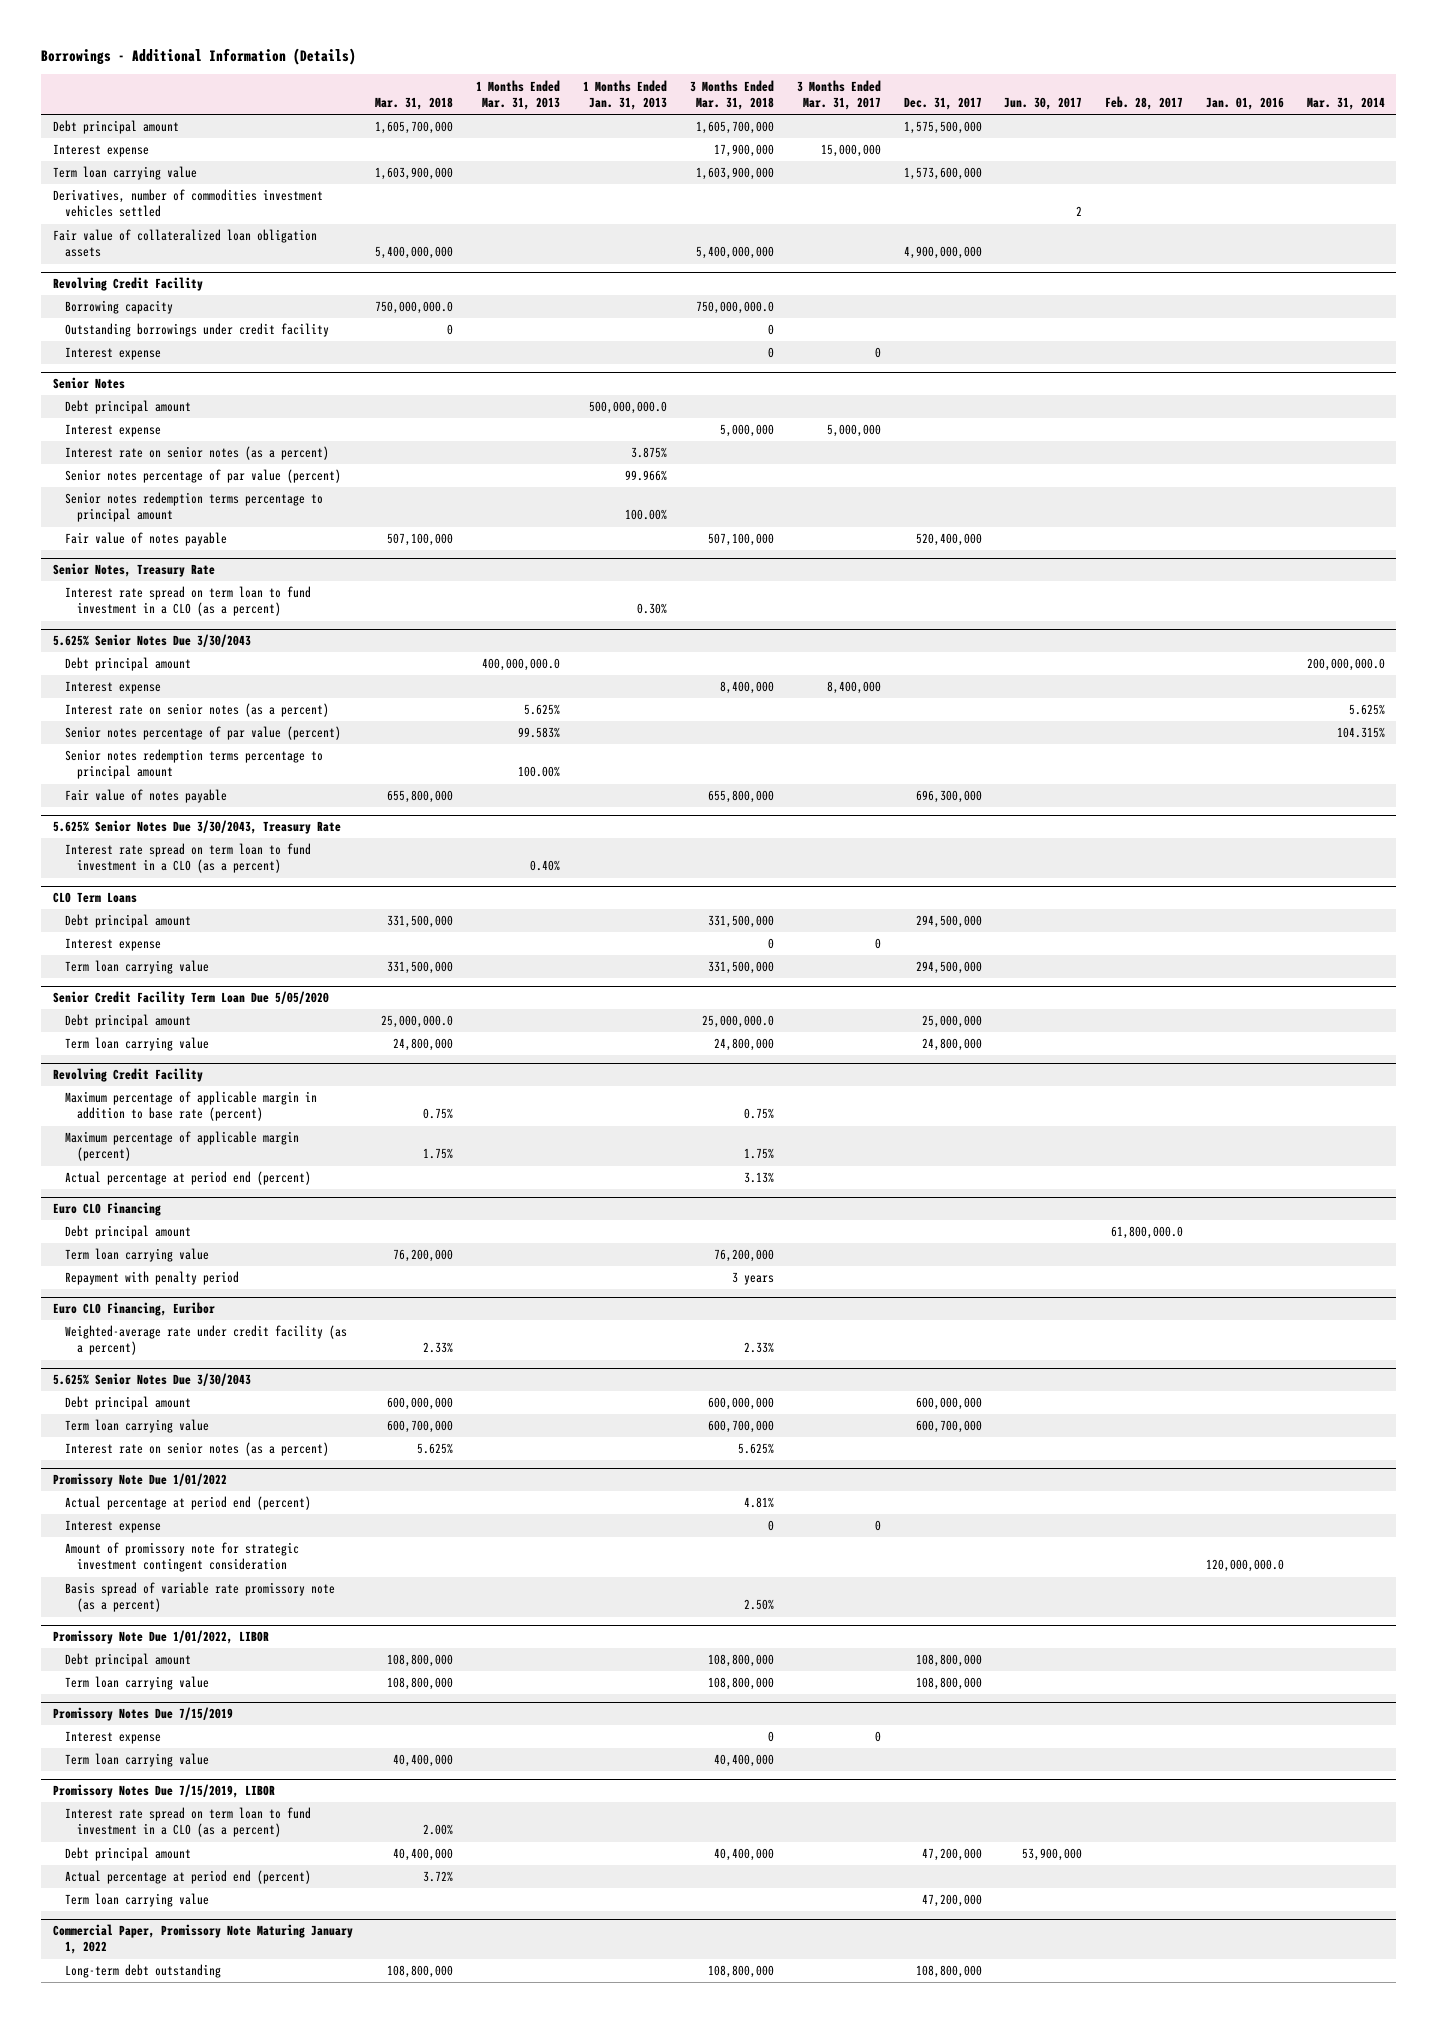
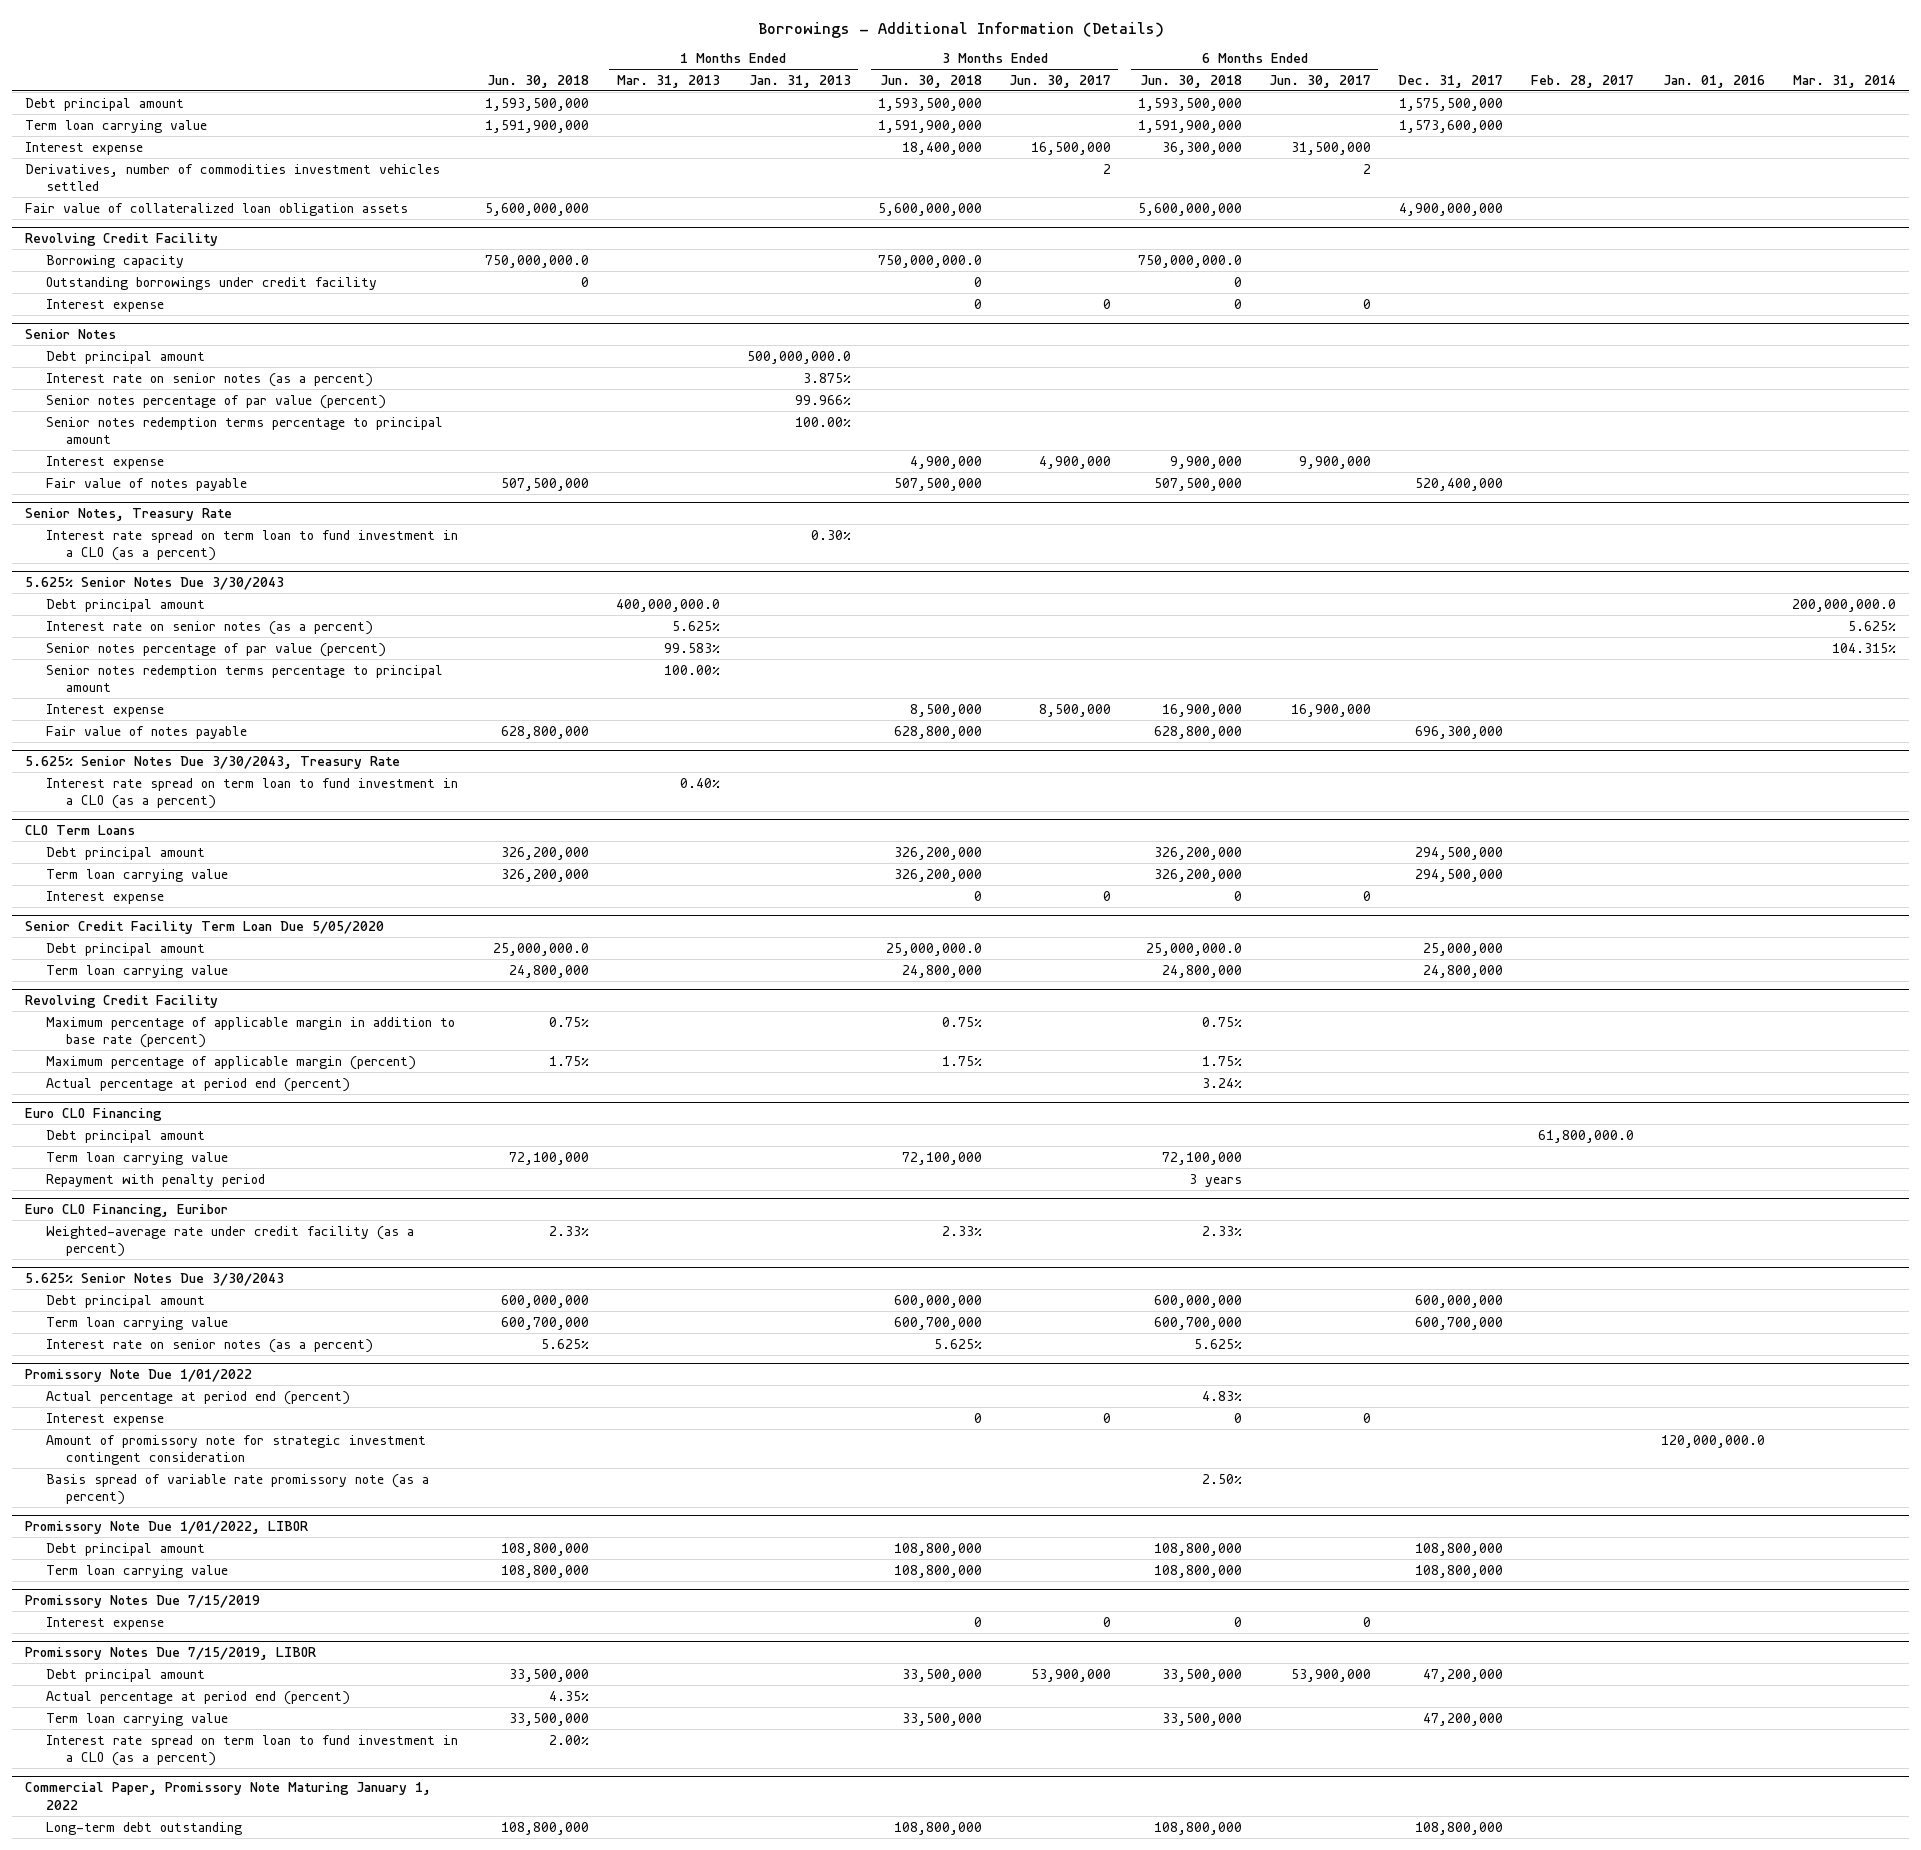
- | Mar. 31, 2018 | 1 Months Ended Mar. 31, 2013 | 1 Months Ended Jan. 31, 2013 | 3 Months Ended Mar. 31, 2018 | 3 Months Ended Mar. 31, 2017 | Dec. 31, 2017 | Jun. 30, 2017 | Feb. 28, 2017 | Jan. 01, 2016 | Mar. 31, 2014
+ | Jun. 30, 2018 | 1 Months Ended Mar. 31, 2013 | 1 Months Ended Jan. 31, 2013 | 3 Months Ended Jun. 30, 2018 | 3 Months Ended Jun. 30, 2017 | 6 Months Ended Jun. 30, 2018 | 6 Months Ended Jun. 30, 2017 | Dec. 31, 2017 | Feb. 28, 2017 | Jan. 01, 2016 | Mar. 31, 2014
moved down: Interest expense | | | | 18,400,000 | 16,500,000 | 36,300,000 | 31,500,000 | | | |
@ Senior Notes
moved down: Interest expense | | | | 4,900,000 | 4,900,000 | 9,900,000 | 9,900,000 | | | |
@ 5.625% Senior Notes Due 3/30/2043
moved down: Interest expense | | | | 8,500,000 | 8,500,000 | 16,900,000 | 16,900,000 | | | |
@ CLO Term Loans
moved down: Interest expense | | | | 0 | 0 | 0 | 0 | | | |
@ Promissory Notes Due 7/15/2019
- Term loan carrying value | 40,400,000 | | | 40,400,000 | | | | | |
@ Promissory Notes Due 7/15/2019, LIBOR
moved down: Interest rate spread on term loan to fund investment in a CLO (as a percent) | 2.00% | | | | | | | | | |

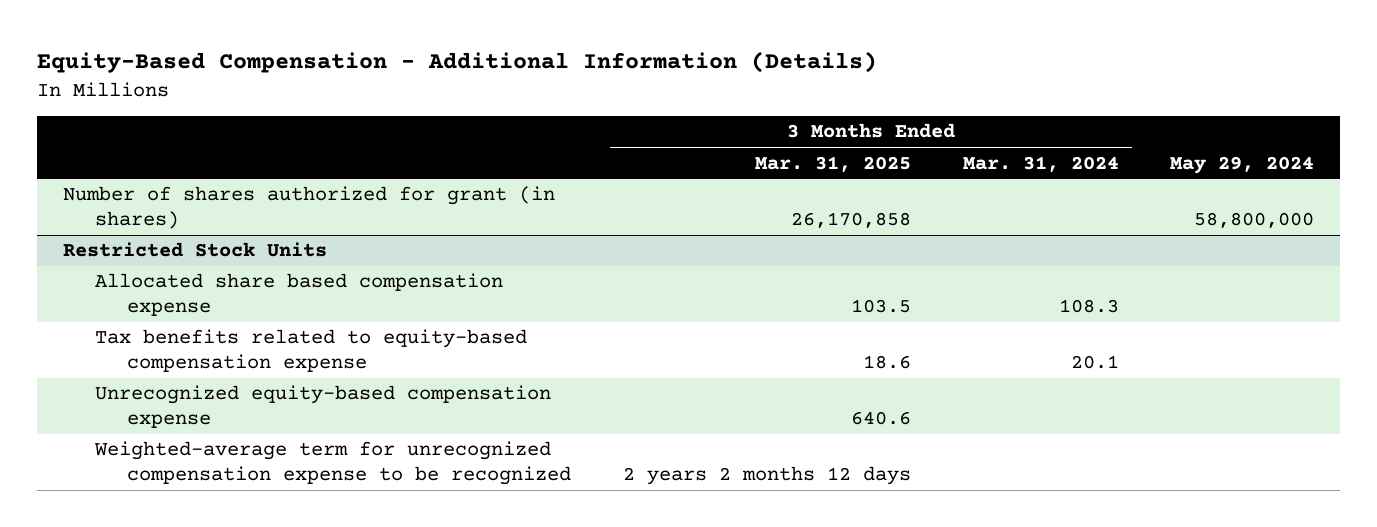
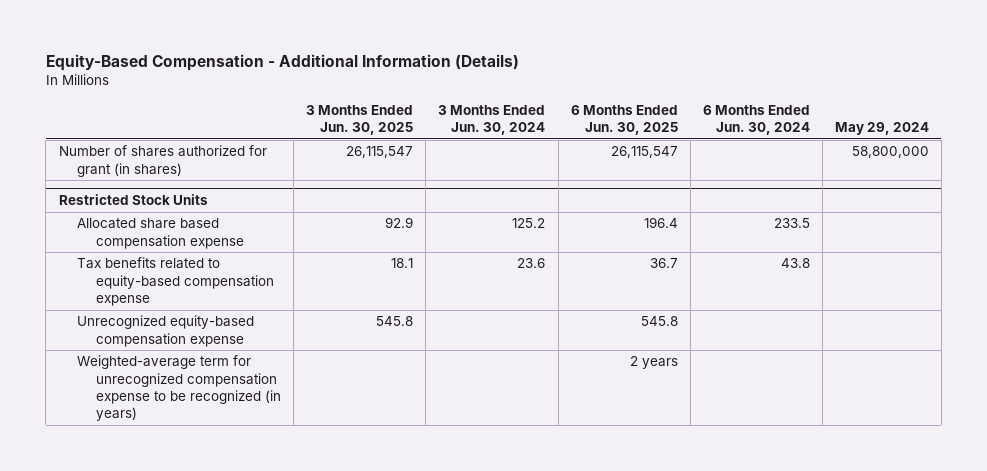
- | 3 Months Ended Mar. 31, 2025 | 3 Months Ended Mar. 31, 2024 | May 29, 2024
+ | 3 Months Ended Jun. 30, 2025 | 3 Months Ended Jun. 30, 2024 | 6 Months Ended Jun. 30, 2025 | 6 Months Ended Jun. 30, 2024 | May 29, 2024
@ Restricted Stock Units
- Weighted-average term for unrecognized compensation expense to be recognized | 2 years 2 months 12 days | |
+ Weighted-average term for unrecognized compensation expense to be recognized (in years) | | | 2 years | |

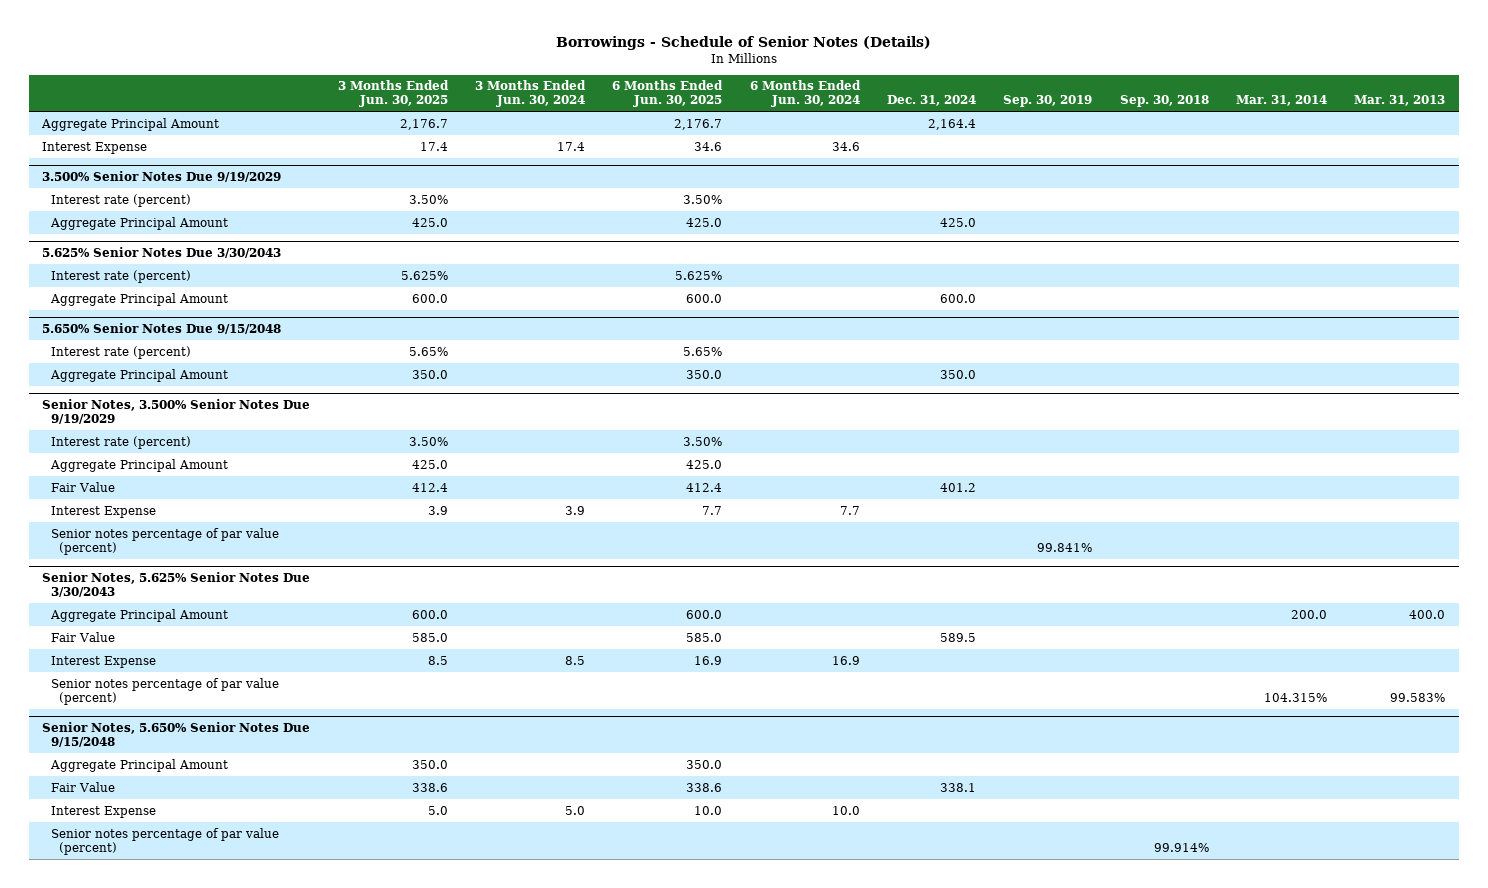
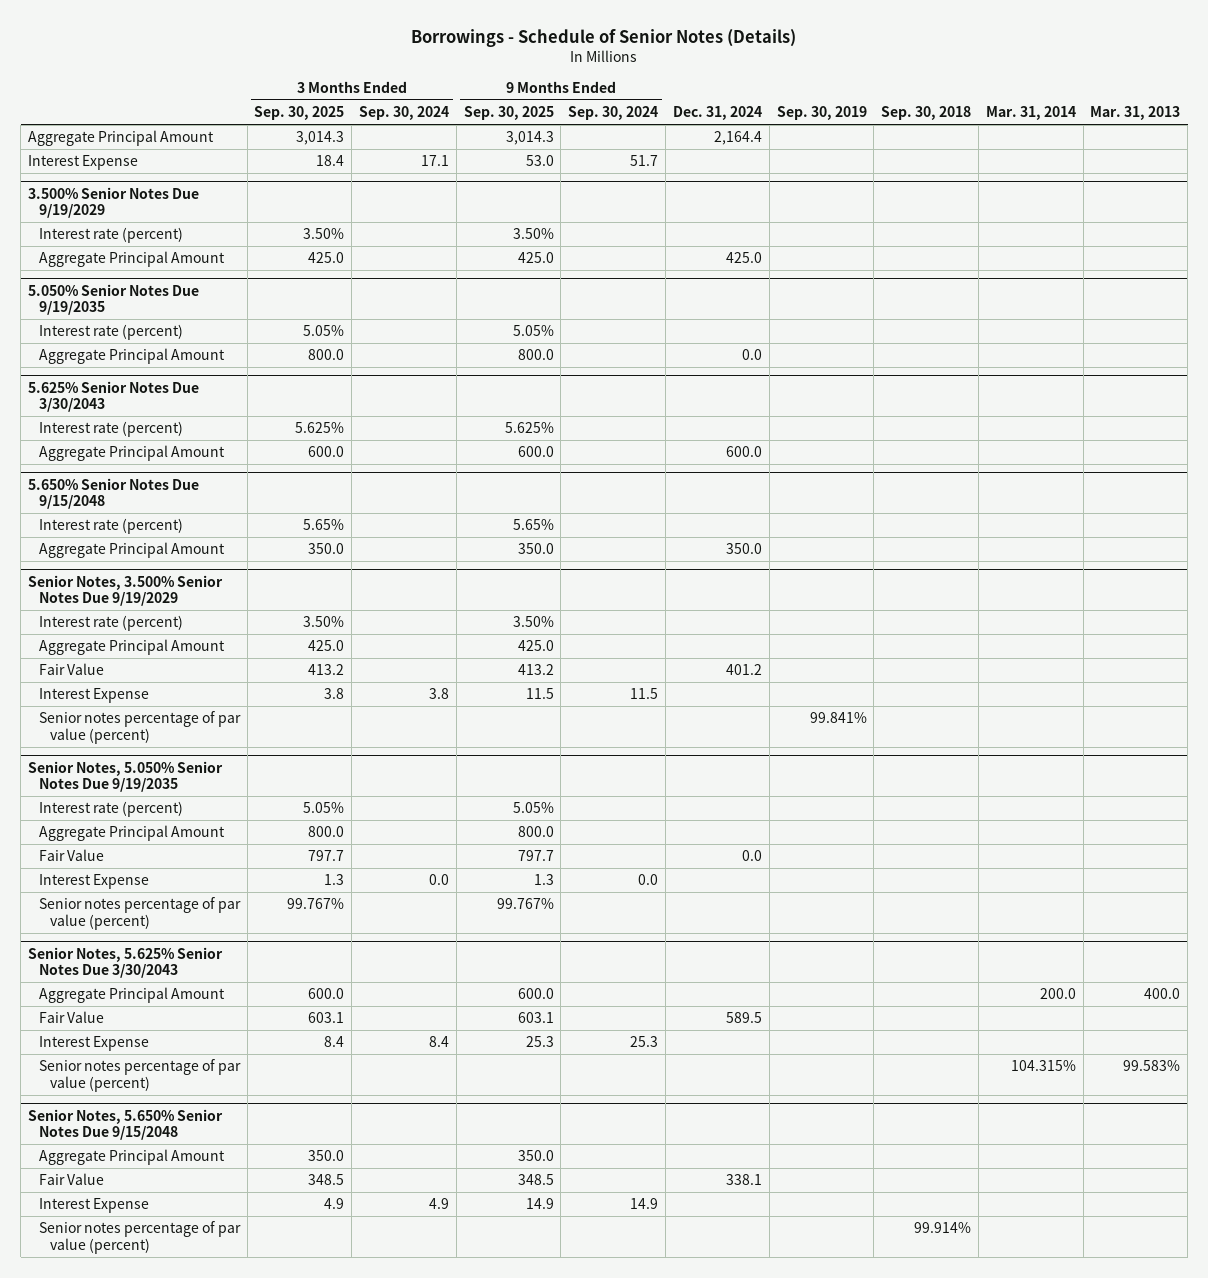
- | 3 Months Ended Jun. 30, 2025 | 3 Months Ended Jun. 30, 2024 | 6 Months Ended Jun. 30, 2025 | 6 Months Ended Jun. 30, 2024 | Dec. 31, 2024 | Sep. 30, 2019 | Sep. 30, 2018 | Mar. 31, 2014 | Mar. 31, 2013
+ | 3 Months Ended Sep. 30, 2025 | 3 Months Ended Sep. 30, 2024 | 9 Months Ended Sep. 30, 2025 | 9 Months Ended Sep. 30, 2024 | Dec. 31, 2024 | Sep. 30, 2019 | Sep. 30, 2018 | Mar. 31, 2014 | Mar. 31, 2013
+ 5.050% Senior Notes Due 9/19/2035
+ Interest rate (percent) | 5.05% | | 5.05% | | | | | |
+ Aggregate Principal Amount | 800.0 | | 800.0 | | 0.0 | | | |
+ Senior Notes, 5.050% Senior Notes Due 9/19/2035
+ Interest rate (percent) | 5.05% | | 5.05% | | | | | |
+ Aggregate Principal Amount | 800.0 | | 800.0 | | | | | |
+ Fair Value | 797.7 | | 797.7 | | 0.0 | | | |
+ Interest Expense | 1.3 | 0.0 | 1.3 | 0.0 | | | | |
+ Senior notes percentage of par value (percent) | 99.767% | | 99.767% | | | | | |

